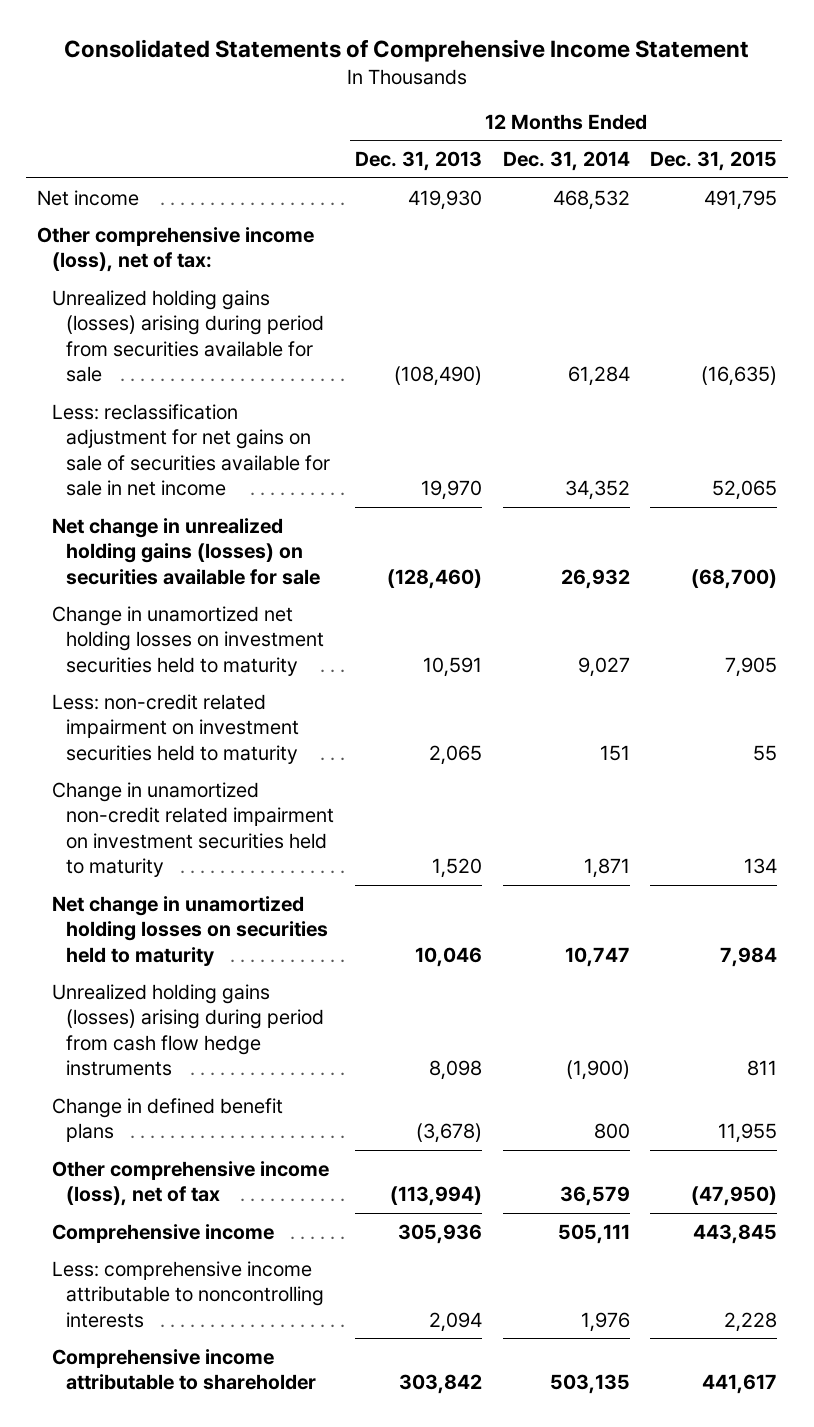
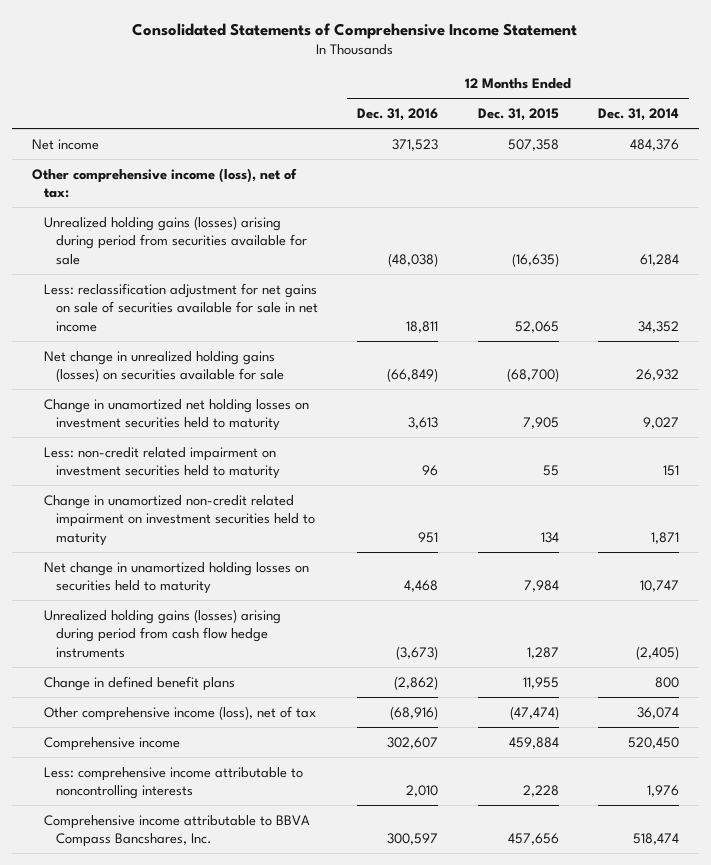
- | 12 Months Ended Dec. 31, 2013 | 12 Months Ended Dec. 31, 2014 | 12 Months Ended Dec. 31, 2015
+ | 12 Months Ended Dec. 31, 2016 | 12 Months Ended Dec. 31, 2015 | 12 Months Ended Dec. 31, 2014
- Net income | 419,930 | 468,532 | 491,795
+ Net income | 371,523 | 507,358 | 484,376
- Unrealized holding gains (losses) arising during period from cash flow hedge instruments | 8,098 | (1,900) | 811
+ Unrealized holding gains (losses) arising during period from cash flow hedge instruments | (3,673) | 1,287 | (2,405)
- Other comprehensive income (loss), net of tax | (113,994) | 36,579 | (47,950)
- Comprehensive income | 305,936 | 505,111 | 443,845
+ Other comprehensive income (loss), net of tax | (68,916) | (47,474) | 36,074
+ Comprehensive income | 302,607 | 459,884 | 520,450
- Comprehensive income attributable to shareholder | 303,842 | 503,135 | 441,617
+ Comprehensive income attributable to BBVA Compass Bancshares, Inc. | 300,597 | 457,656 | 518,474

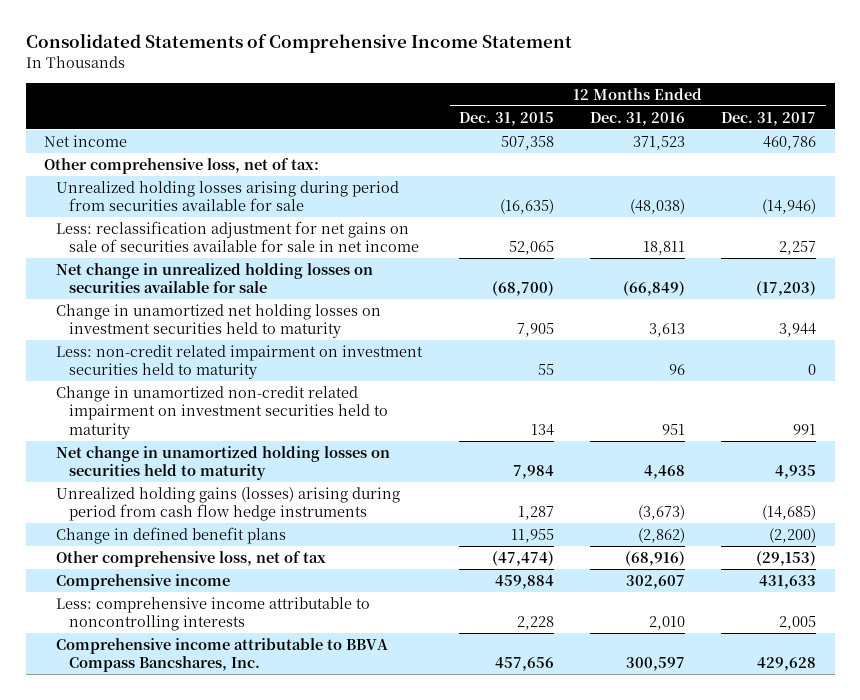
- | 12 Months Ended Dec. 31, 2016 | 12 Months Ended Dec. 31, 2015 | 12 Months Ended Dec. 31, 2014
+ | 12 Months Ended Dec. 31, 2015 | 12 Months Ended Dec. 31, 2016 | 12 Months Ended Dec. 31, 2017
- Other comprehensive income (loss), net of tax:
- Unrealized holding gains (losses) arising during period from securities available for sale | (48,038) | (16,635) | 61,284
+ Other comprehensive loss, net of tax:
+ Unrealized holding losses arising during period from securities available for sale | (16,635) | (48,038) | (14,946)
- Net change in unrealized holding gains (losses) on securities available for sale | (66,849) | (68,700) | 26,932
+ Net change in unrealized holding losses on securities available for sale | (68,700) | (66,849) | (17,203)
- Other comprehensive income (loss), net of tax | (68,916) | (47,474) | 36,074
+ Other comprehensive loss, net of tax | (47,474) | (68,916) | (29,153)

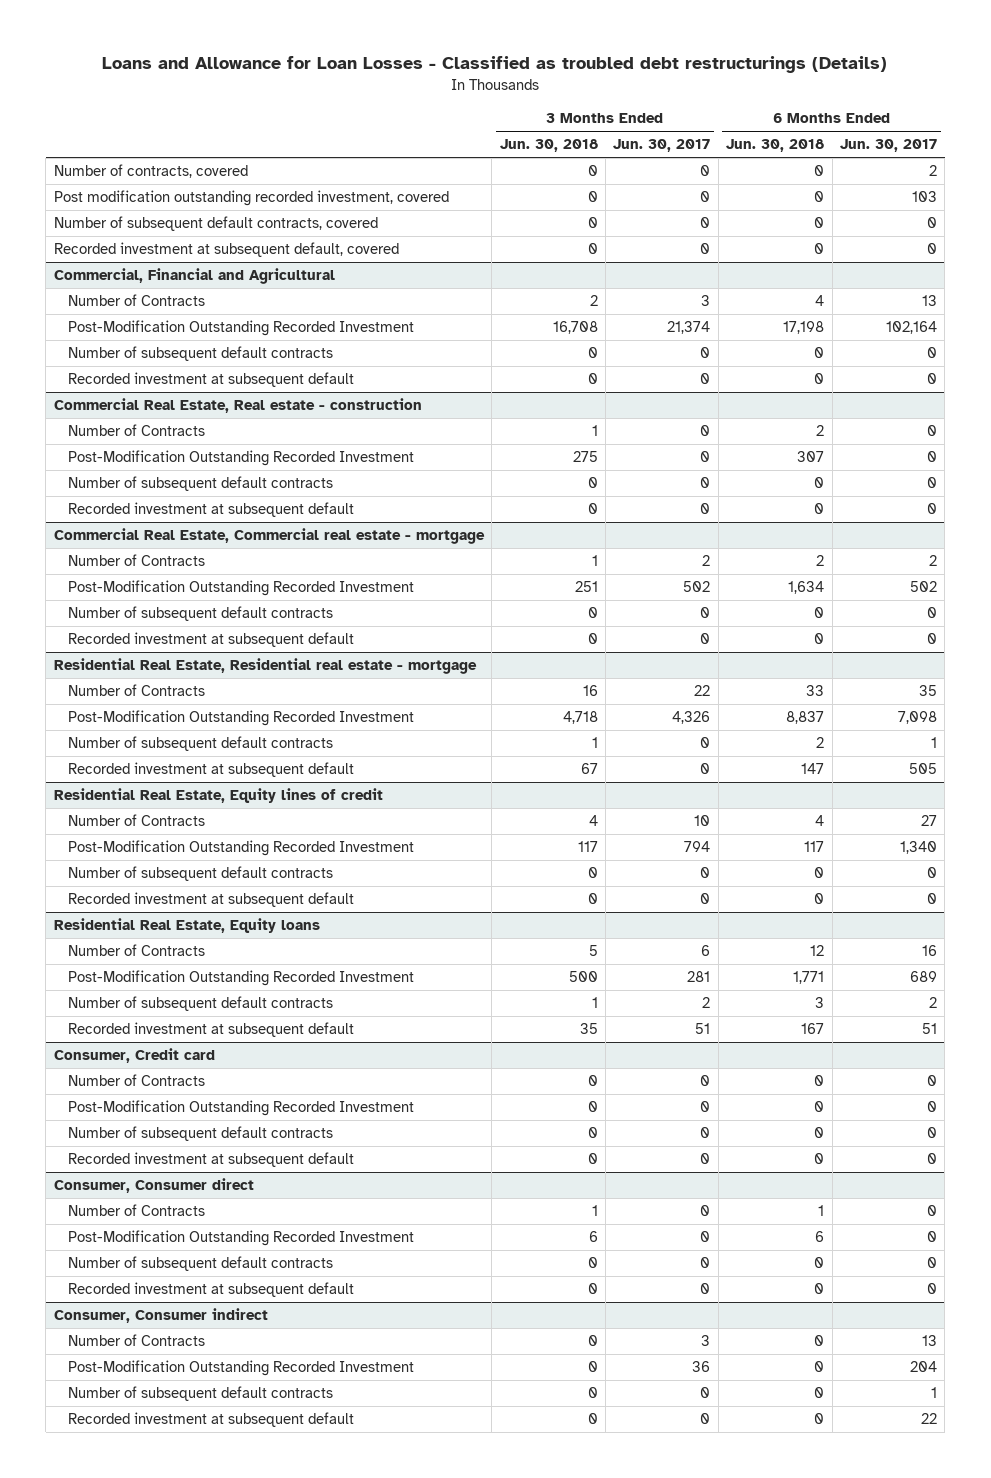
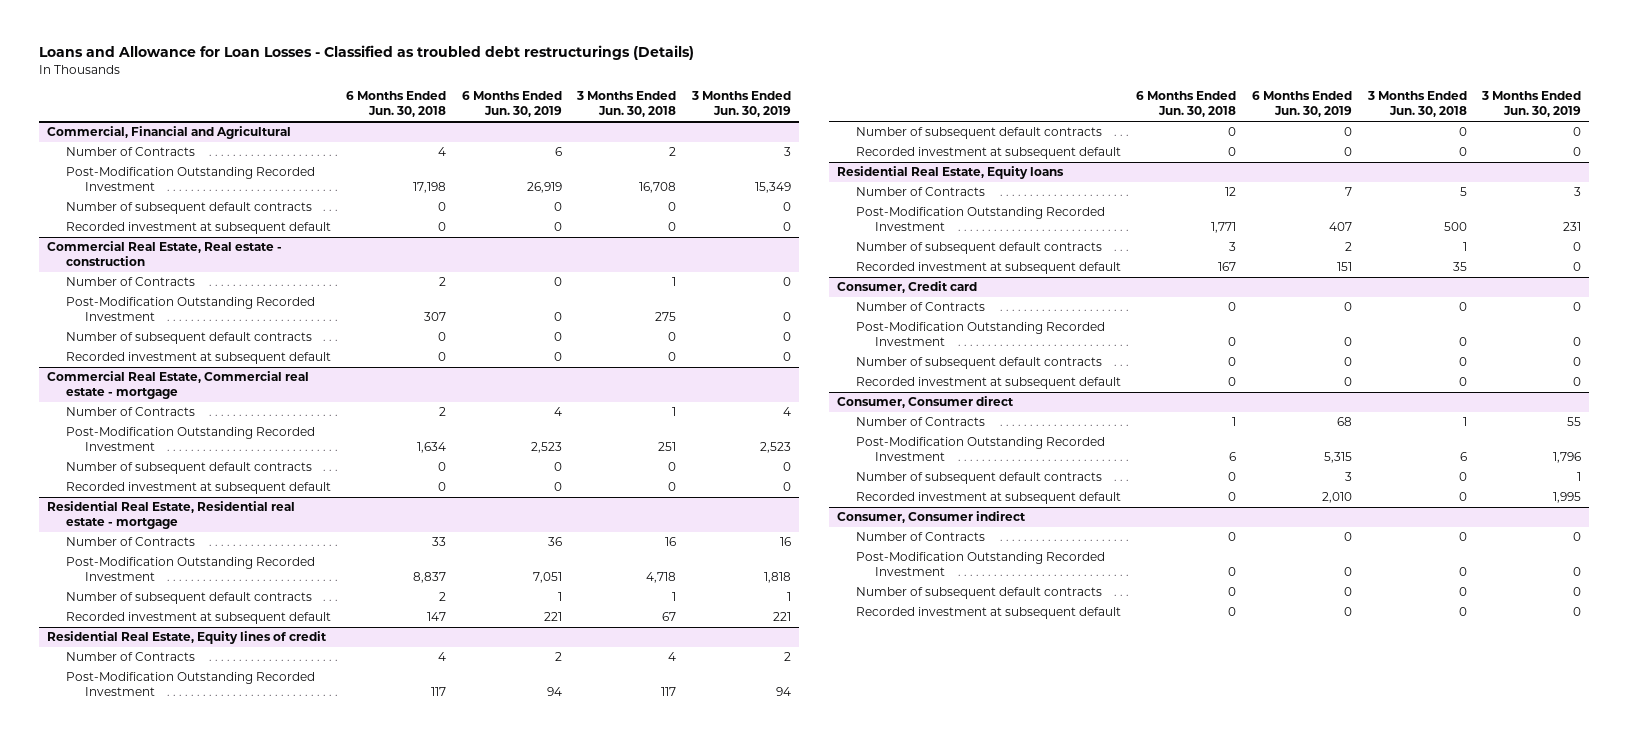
- | 3 Months Ended Jun. 30, 2018 | 3 Months Ended Jun. 30, 2017 | 6 Months Ended Jun. 30, 2018 | 6 Months Ended Jun. 30, 2017
+ | 6 Months Ended Jun. 30, 2018 | 6 Months Ended Jun. 30, 2019 | 3 Months Ended Jun. 30, 2018 | 3 Months Ended Jun. 30, 2019
- Number of contracts, covered | 0 | 0 | 0 | 2
- Post modification outstanding recorded investment, covered | 0 | 0 | 0 | 103
- Number of subsequent default contracts, covered | 0 | 0 | 0 | 0
- Recorded investment at subsequent default, covered | 0 | 0 | 0 | 0

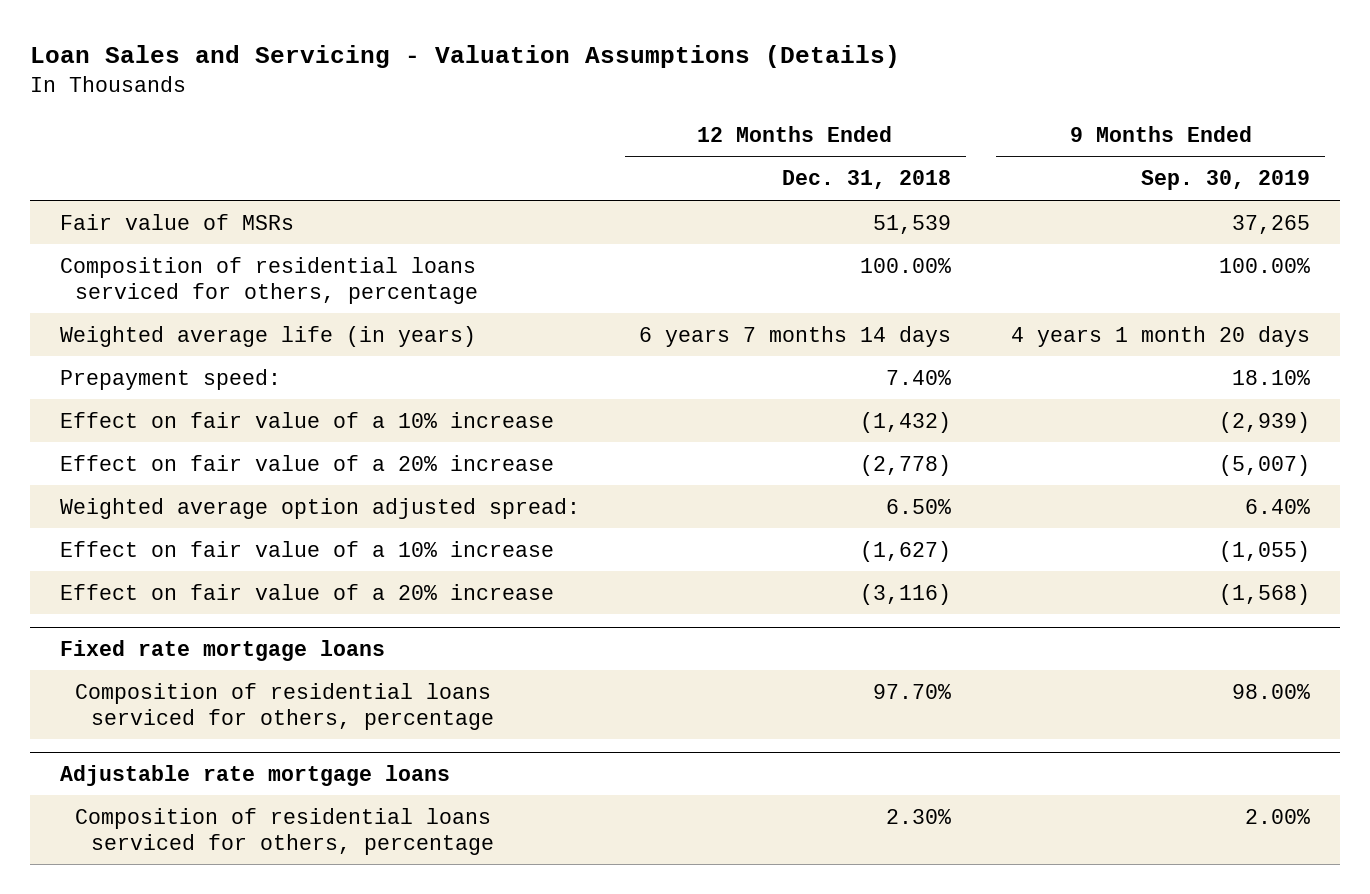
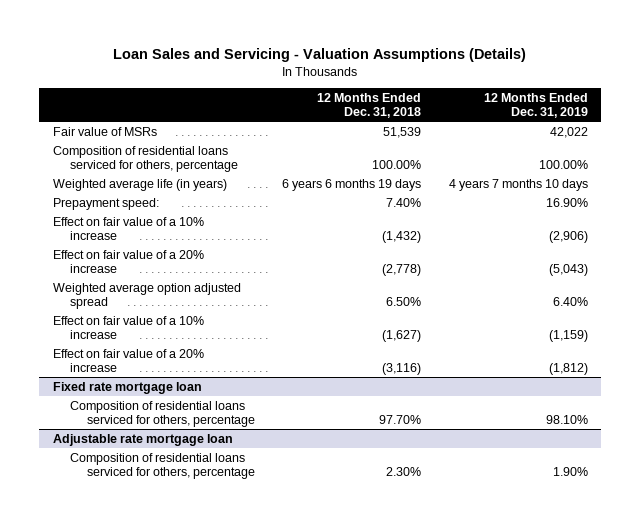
- | 12 Months Ended Dec. 31, 2018 | 9 Months Ended Sep. 30, 2019
+ | 12 Months Ended Dec. 31, 2018 | 12 Months Ended Dec. 31, 2019
- Weighted average life (in years) | 6 years 7 months 14 days | 4 years 1 month 20 days
+ Weighted average life (in years) | 6 years 6 months 19 days | 4 years 7 months 10 days
- Weighted average option adjusted spread: | 6.50% | 6.40%
+ Weighted average option adjusted spread | 6.50% | 6.40%
- Fixed rate mortgage loans
+ Fixed rate mortgage loan
- Adjustable rate mortgage loans
+ Adjustable rate mortgage loan

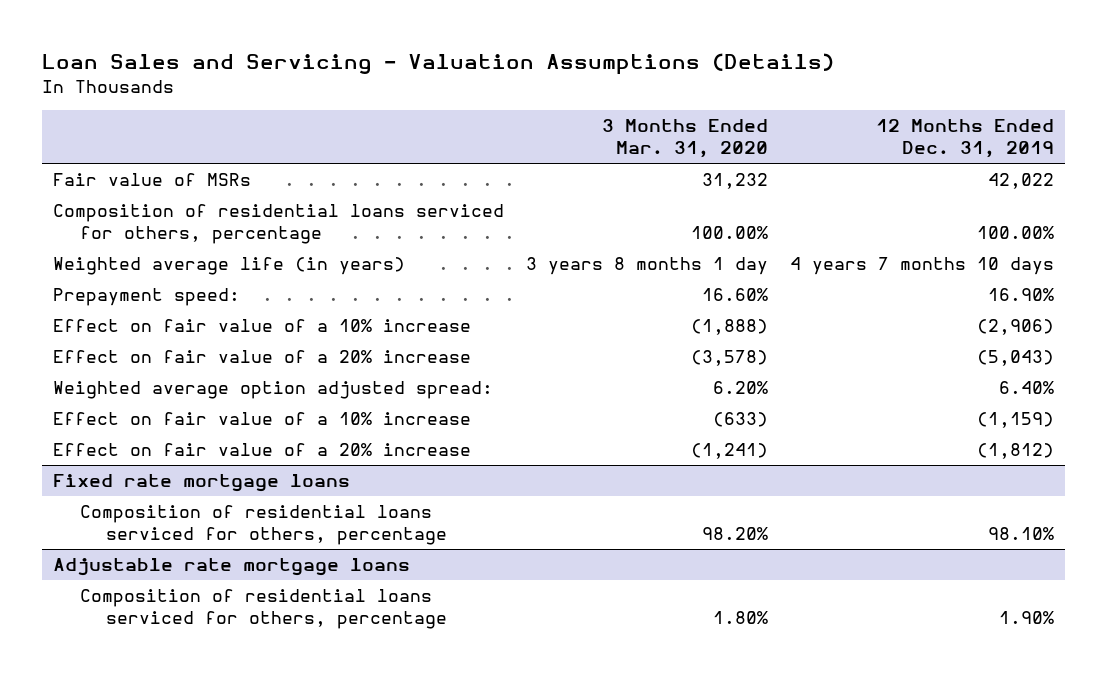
- | 12 Months Ended Dec. 31, 2018 | 12 Months Ended Dec. 31, 2019
+ | 3 Months Ended Mar. 31, 2020 | 12 Months Ended Dec. 31, 2019
- Weighted average option adjusted spread | 6.50% | 6.40%
+ Weighted average option adjusted spread: | 6.20% | 6.40%
- Fixed rate mortgage loan
+ Fixed rate mortgage loans
- Adjustable rate mortgage loan
+ Adjustable rate mortgage loans

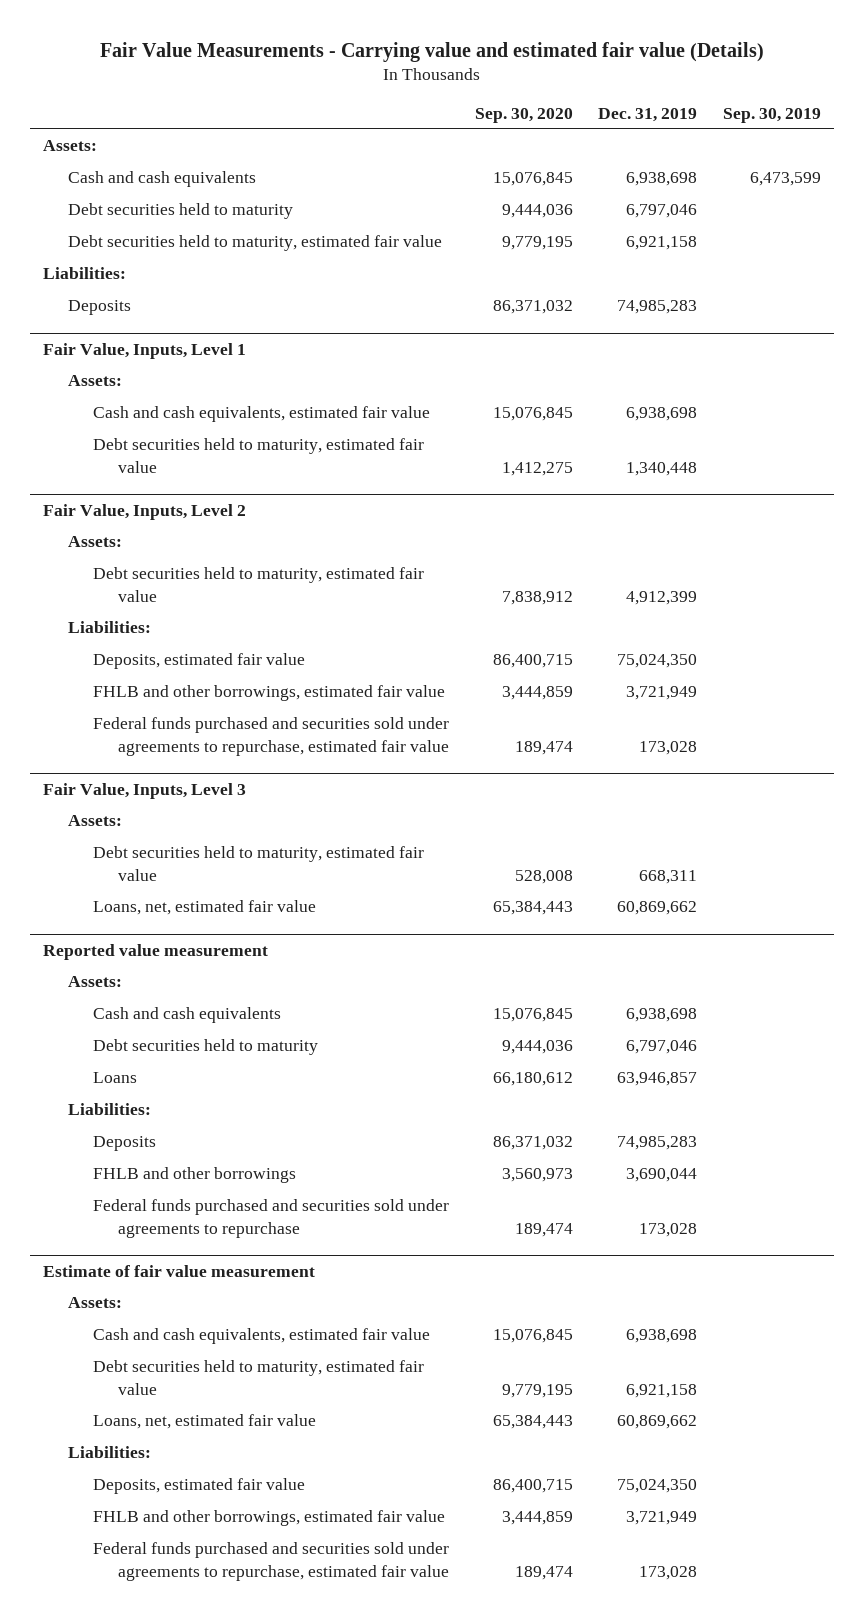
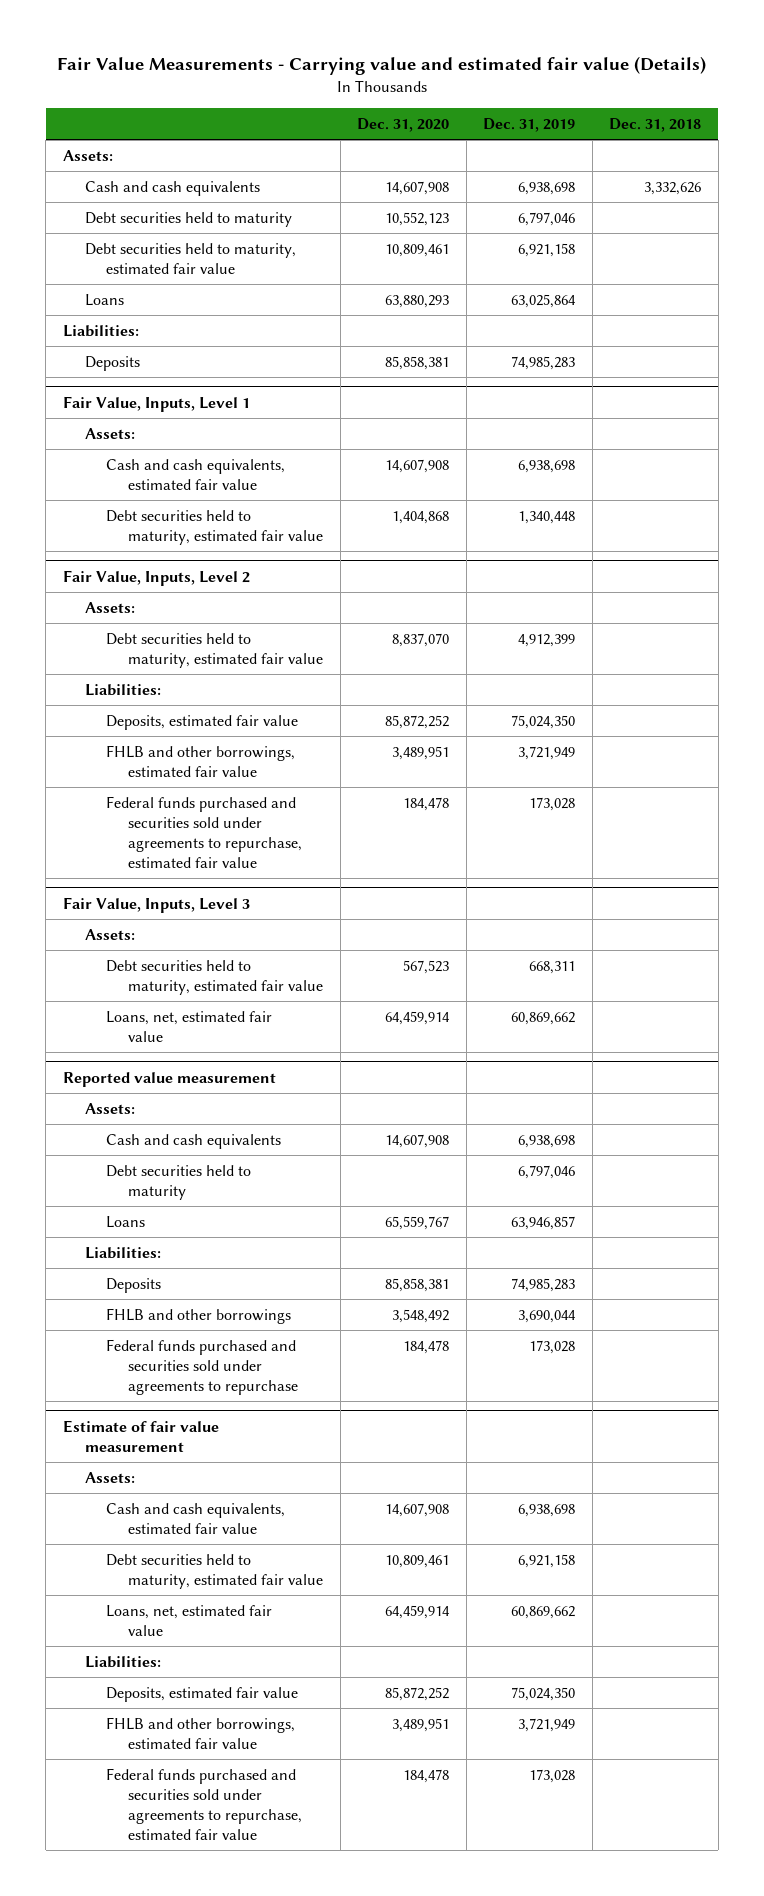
- | Sep. 30, 2020 | Dec. 31, 2019 | Sep. 30, 2019
+ | Dec. 31, 2020 | Dec. 31, 2019 | Dec. 31, 2018
+ Loans | 63,880,293 | 63,025,864 |

